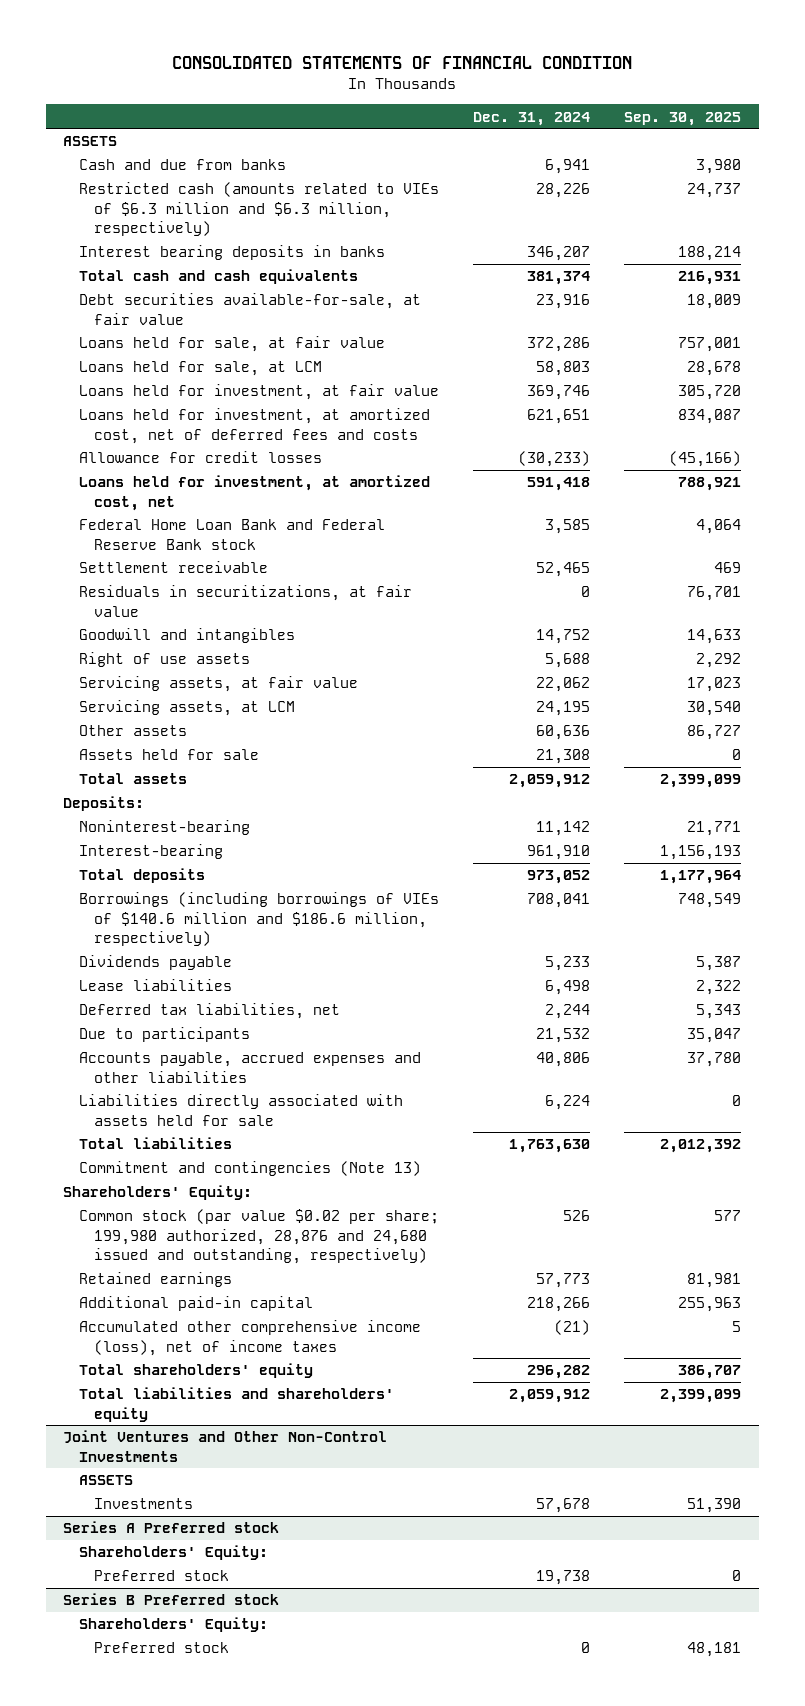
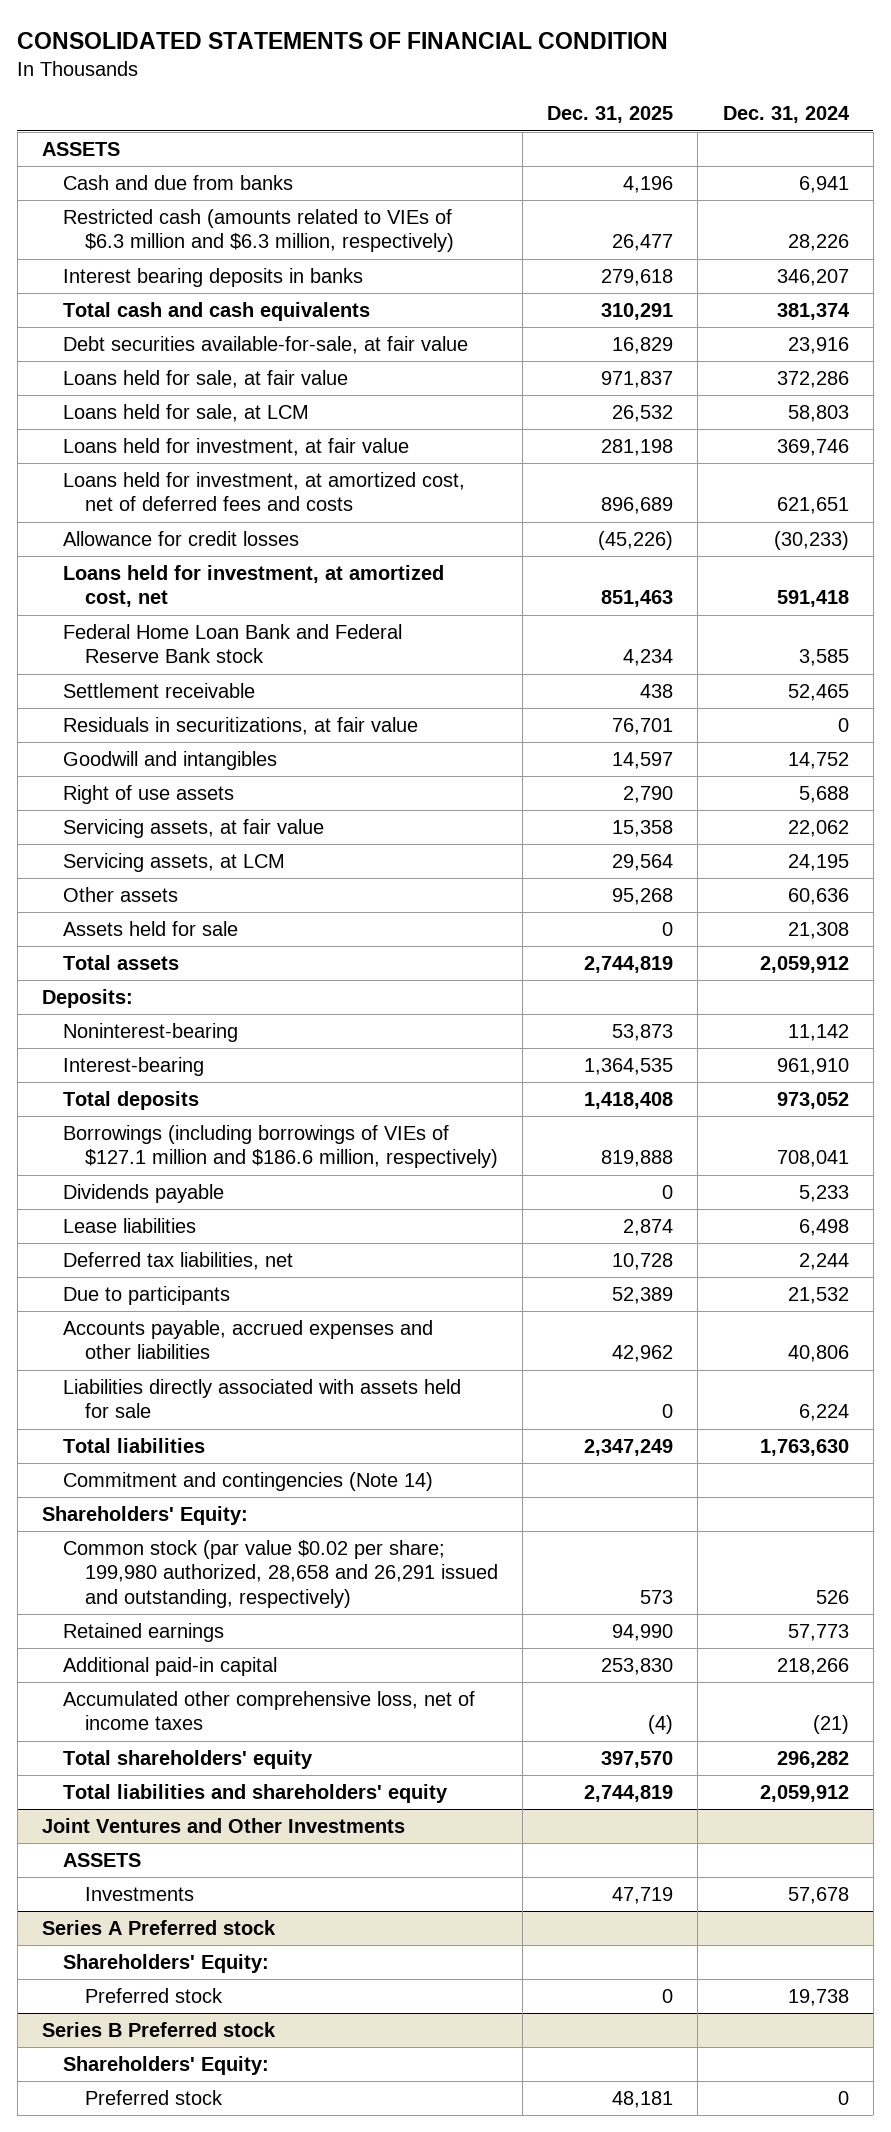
- | Dec. 31, 2024 | Sep. 30, 2025
+ | Dec. 31, 2025 | Dec. 31, 2024
- Borrowings (including borrowings of VIEs of $140.6 million and $186.6 million, respectively) | 708,041 | 748,549
+ Borrowings (including borrowings of VIEs of $127.1 million and $186.6 million, respectively) | 819,888 | 708,041
- Commitment and contingencies (Note 13)
+ Commitment and contingencies (Note 14)
- Common stock (par value $0.02 per share; 199,980 authorized, 28,876 and 24,680 issued and outstanding, respectively) | 526 | 577
+ Common stock (par value $0.02 per share; 199,980 authorized, 28,658 and 26,291 issued and outstanding, respectively) | 573 | 526
- Accumulated other comprehensive income (loss), net of income taxes | (21) | 5
+ Accumulated other comprehensive loss, net of income taxes | (4) | (21)
- Joint Ventures and Other Non-Control Investments
+ Joint Ventures and Other Investments

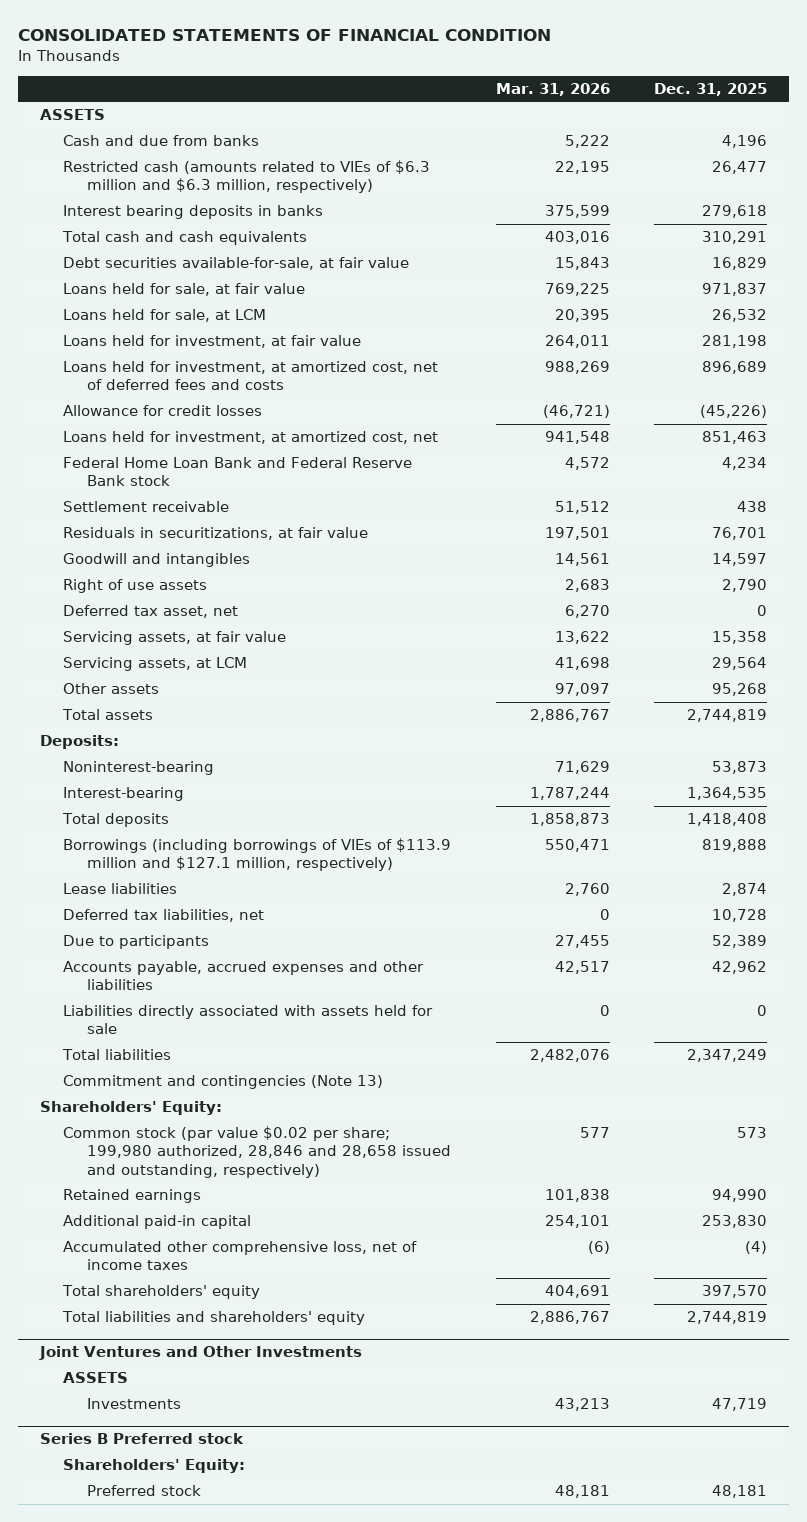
- | Dec. 31, 2025 | Dec. 31, 2024
+ | Mar. 31, 2026 | Dec. 31, 2025
+ Deferred tax asset, net | 6,270 | 0
- Assets held for sale | 0 | 21,308
- Borrowings (including borrowings of VIEs of $127.1 million and $186.6 million, respectively) | 819,888 | 708,041
- Dividends payable | 0 | 5,233
+ Borrowings (including borrowings of VIEs of $113.9 million and $127.1 million, respectively) | 550,471 | 819,888
- Commitment and contingencies (Note 14)
+ Commitment and contingencies (Note 13)
- Common stock (par value $0.02 per share; 199,980 authorized, 28,658 and 26,291 issued and outstanding, respectively) | 573 | 526
+ Common stock (par value $0.02 per share; 199,980 authorized, 28,846 and 28,658 issued and outstanding, respectively) | 577 | 573
- Series A Preferred stock
- Shareholders' Equity:
- Preferred stock | 0 | 19,738

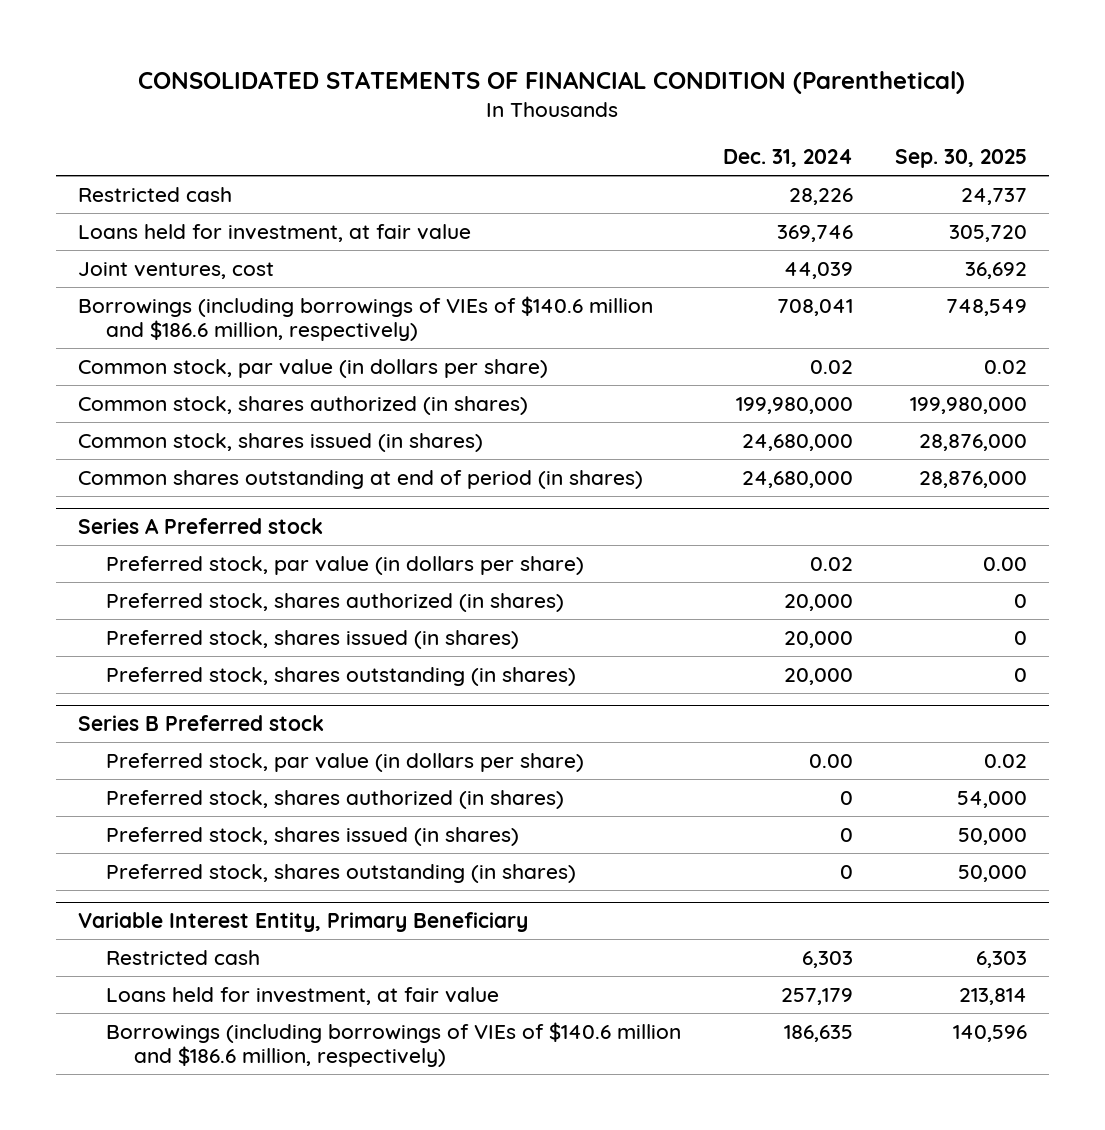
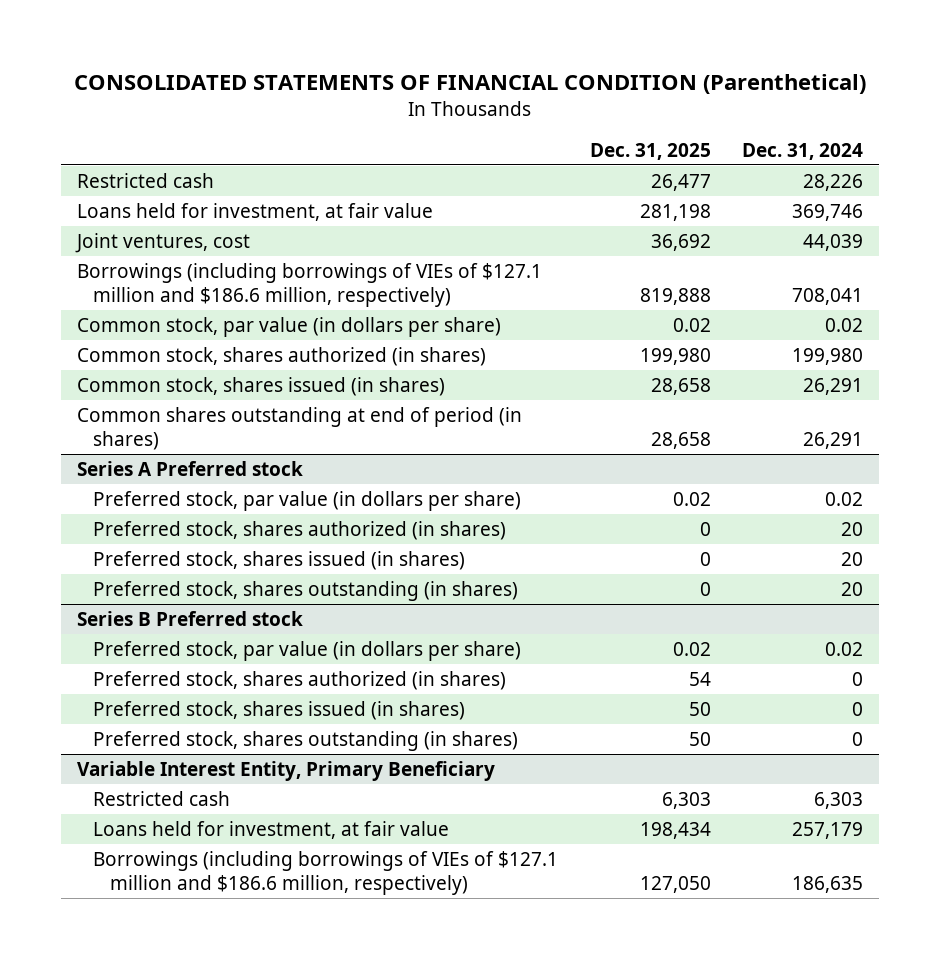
- | Dec. 31, 2024 | Sep. 30, 2025
+ | Dec. 31, 2025 | Dec. 31, 2024
- Borrowings (including borrowings of VIEs of $140.6 million and $186.6 million, respectively) | 708,041 | 748,549
+ Borrowings (including borrowings of VIEs of $127.1 million and $186.6 million, respectively) | 819,888 | 708,041
- Common stock, shares authorized (in shares) | 199,980,000 | 199,980,000
- Common stock, shares issued (in shares) | 24,680,000 | 28,876,000
- Common shares outstanding at end of period (in shares) | 24,680,000 | 28,876,000
+ Common stock, shares authorized (in shares) | 199,980 | 199,980
+ Common stock, shares issued (in shares) | 28,658 | 26,291
+ Common shares outstanding at end of period (in shares) | 28,658 | 26,291
@ Series A Preferred stock
- Preferred stock, shares authorized (in shares) | 20,000 | 0
- Preferred stock, shares issued (in shares) | 20,000 | 0
- Preferred stock, shares outstanding (in shares) | 20,000 | 0
+ Preferred stock, shares authorized (in shares) | 0 | 20
+ Preferred stock, shares issued (in shares) | 0 | 20
+ Preferred stock, shares outstanding (in shares) | 0 | 20
@ Series B Preferred stock
- Preferred stock, par value (in dollars per share) | 0.00 | 0.02
+ Preferred stock, par value (in dollars per share) | 0.02 | 0.02
@ Variable Interest Entity, Primary Beneficiary
- Borrowings (including borrowings of VIEs of $140.6 million and $186.6 million, respectively) | 186,635 | 140,596
+ Borrowings (including borrowings of VIEs of $127.1 million and $186.6 million, respectively) | 127,050 | 186,635

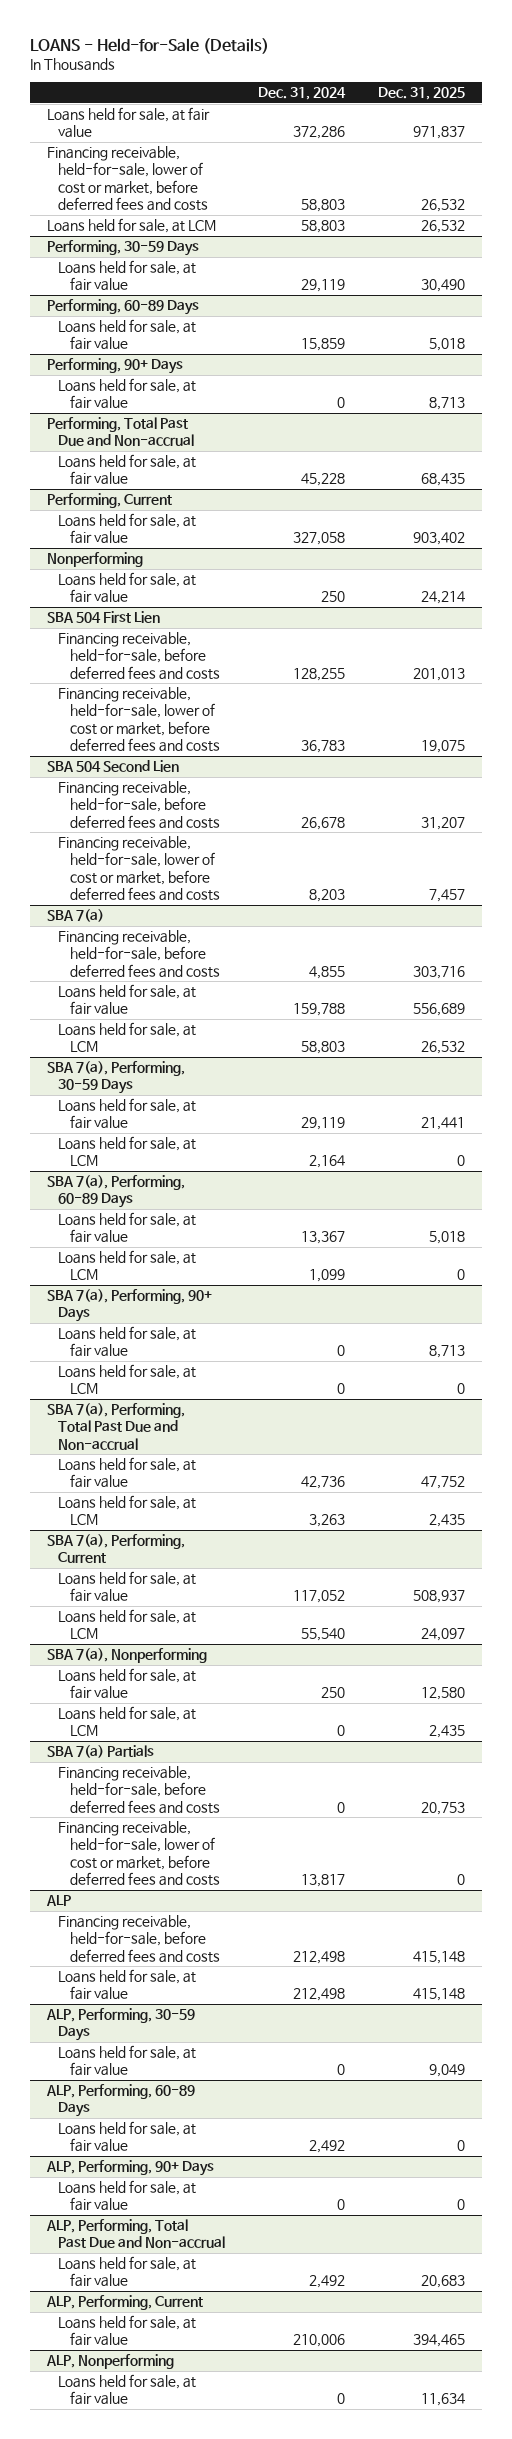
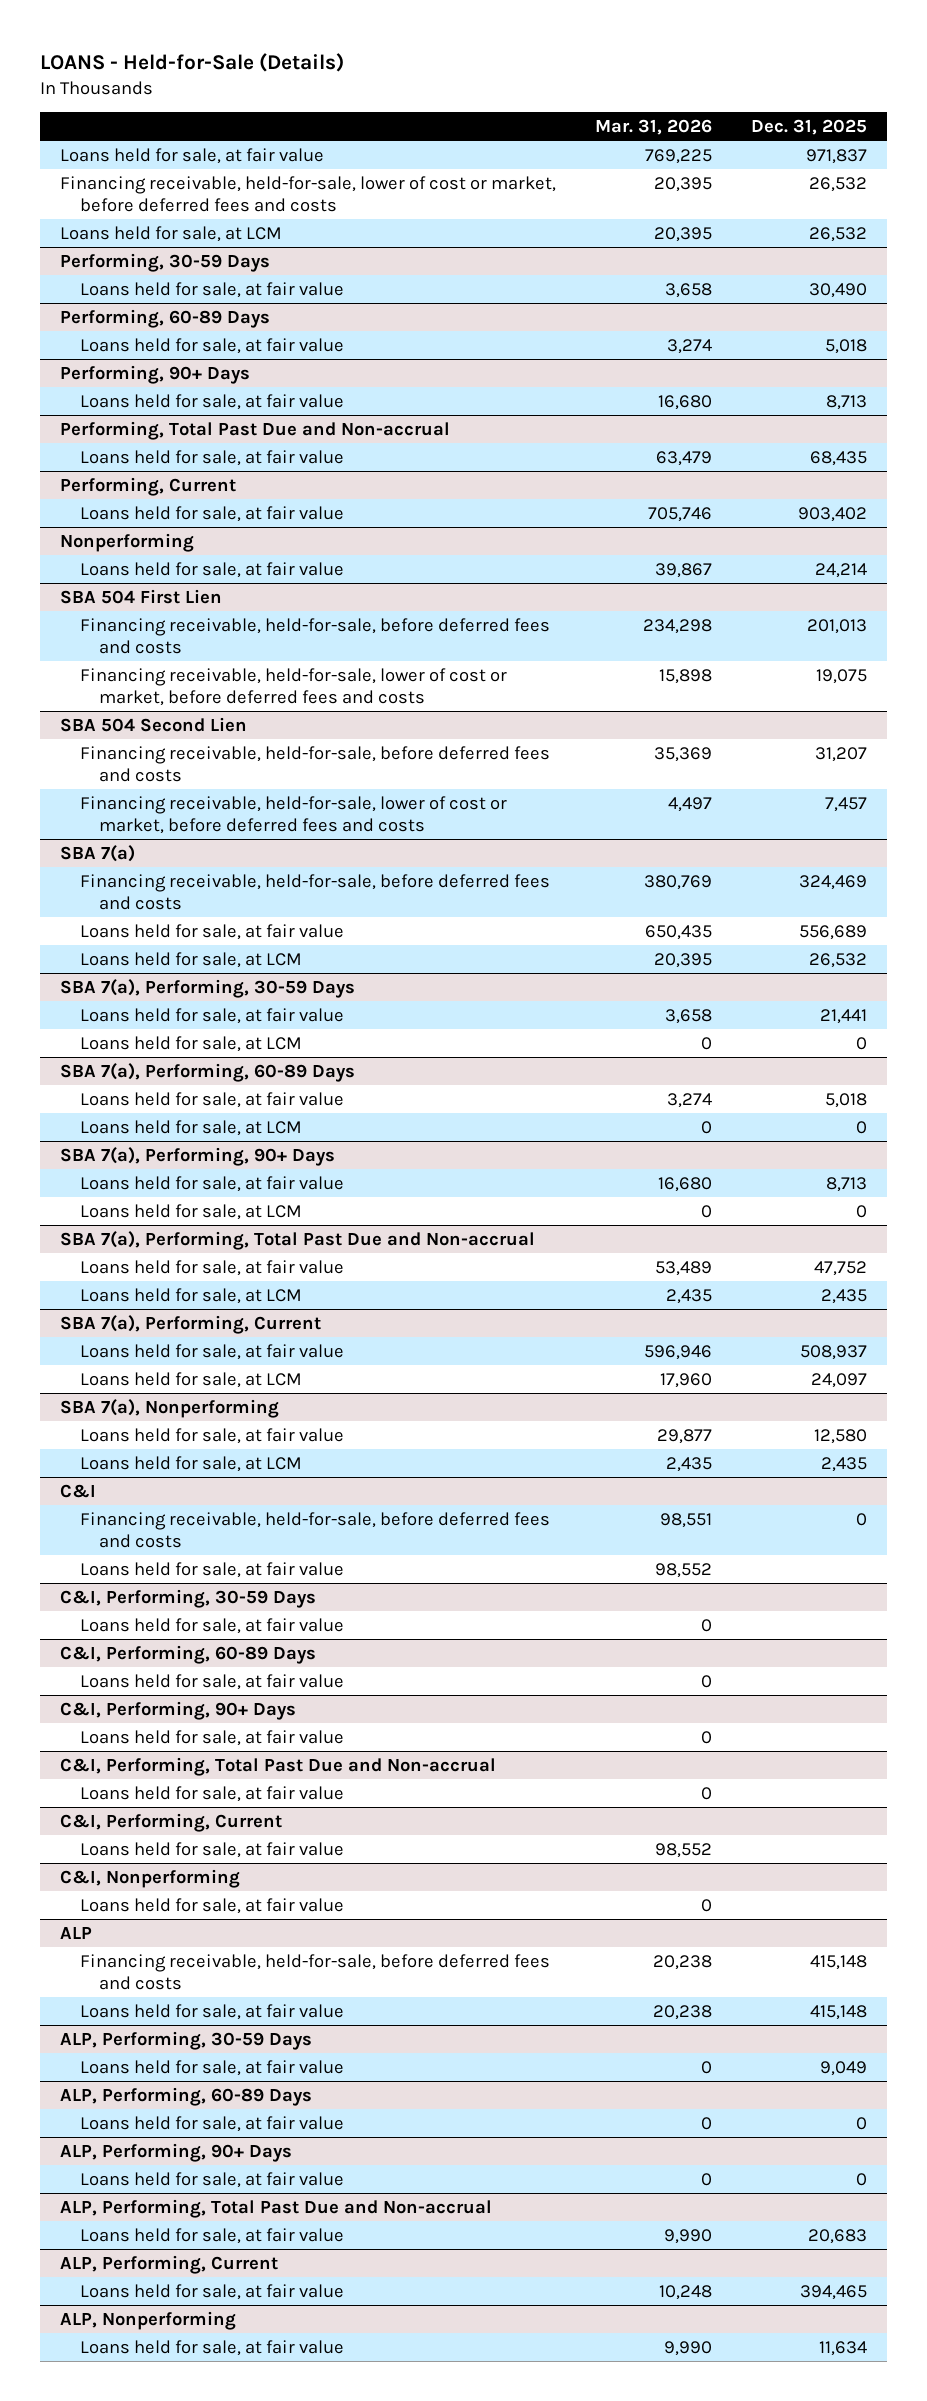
- | Dec. 31, 2024 | Dec. 31, 2025
+ | Mar. 31, 2026 | Dec. 31, 2025
@ SBA 7(a)
- Financing receivable, held-for-sale, before deferred fees and costs | 4,855 | 303,716
+ Financing receivable, held-for-sale, before deferred fees and costs | 380,769 | 324,469
- SBA 7(a) Partials
- Financing receivable, held-for-sale, before deferred fees and costs | 0 | 20,753
- Financing receivable, held-for-sale, lower of cost or market, before deferred fees and costs | 13,817 | 0
+ C&I
+ Financing receivable, held-for-sale, before deferred fees and costs | 98,551 | 0
+ Loans held for sale, at fair value | 98,552 |
+ C&I, Performing, 30-59 Days
+ Loans held for sale, at fair value | 0 |
+ C&I, Performing, 60-89 Days
+ Loans held for sale, at fair value | 0 |
+ C&I, Performing, 90+ Days
+ Loans held for sale, at fair value | 0 |
+ C&I, Performing, Total Past Due and Non-accrual
+ Loans held for sale, at fair value | 0 |
+ C&I, Performing, Current
+ Loans held for sale, at fair value | 98,552 |
+ C&I, Nonperforming
+ Loans held for sale, at fair value | 0 |

